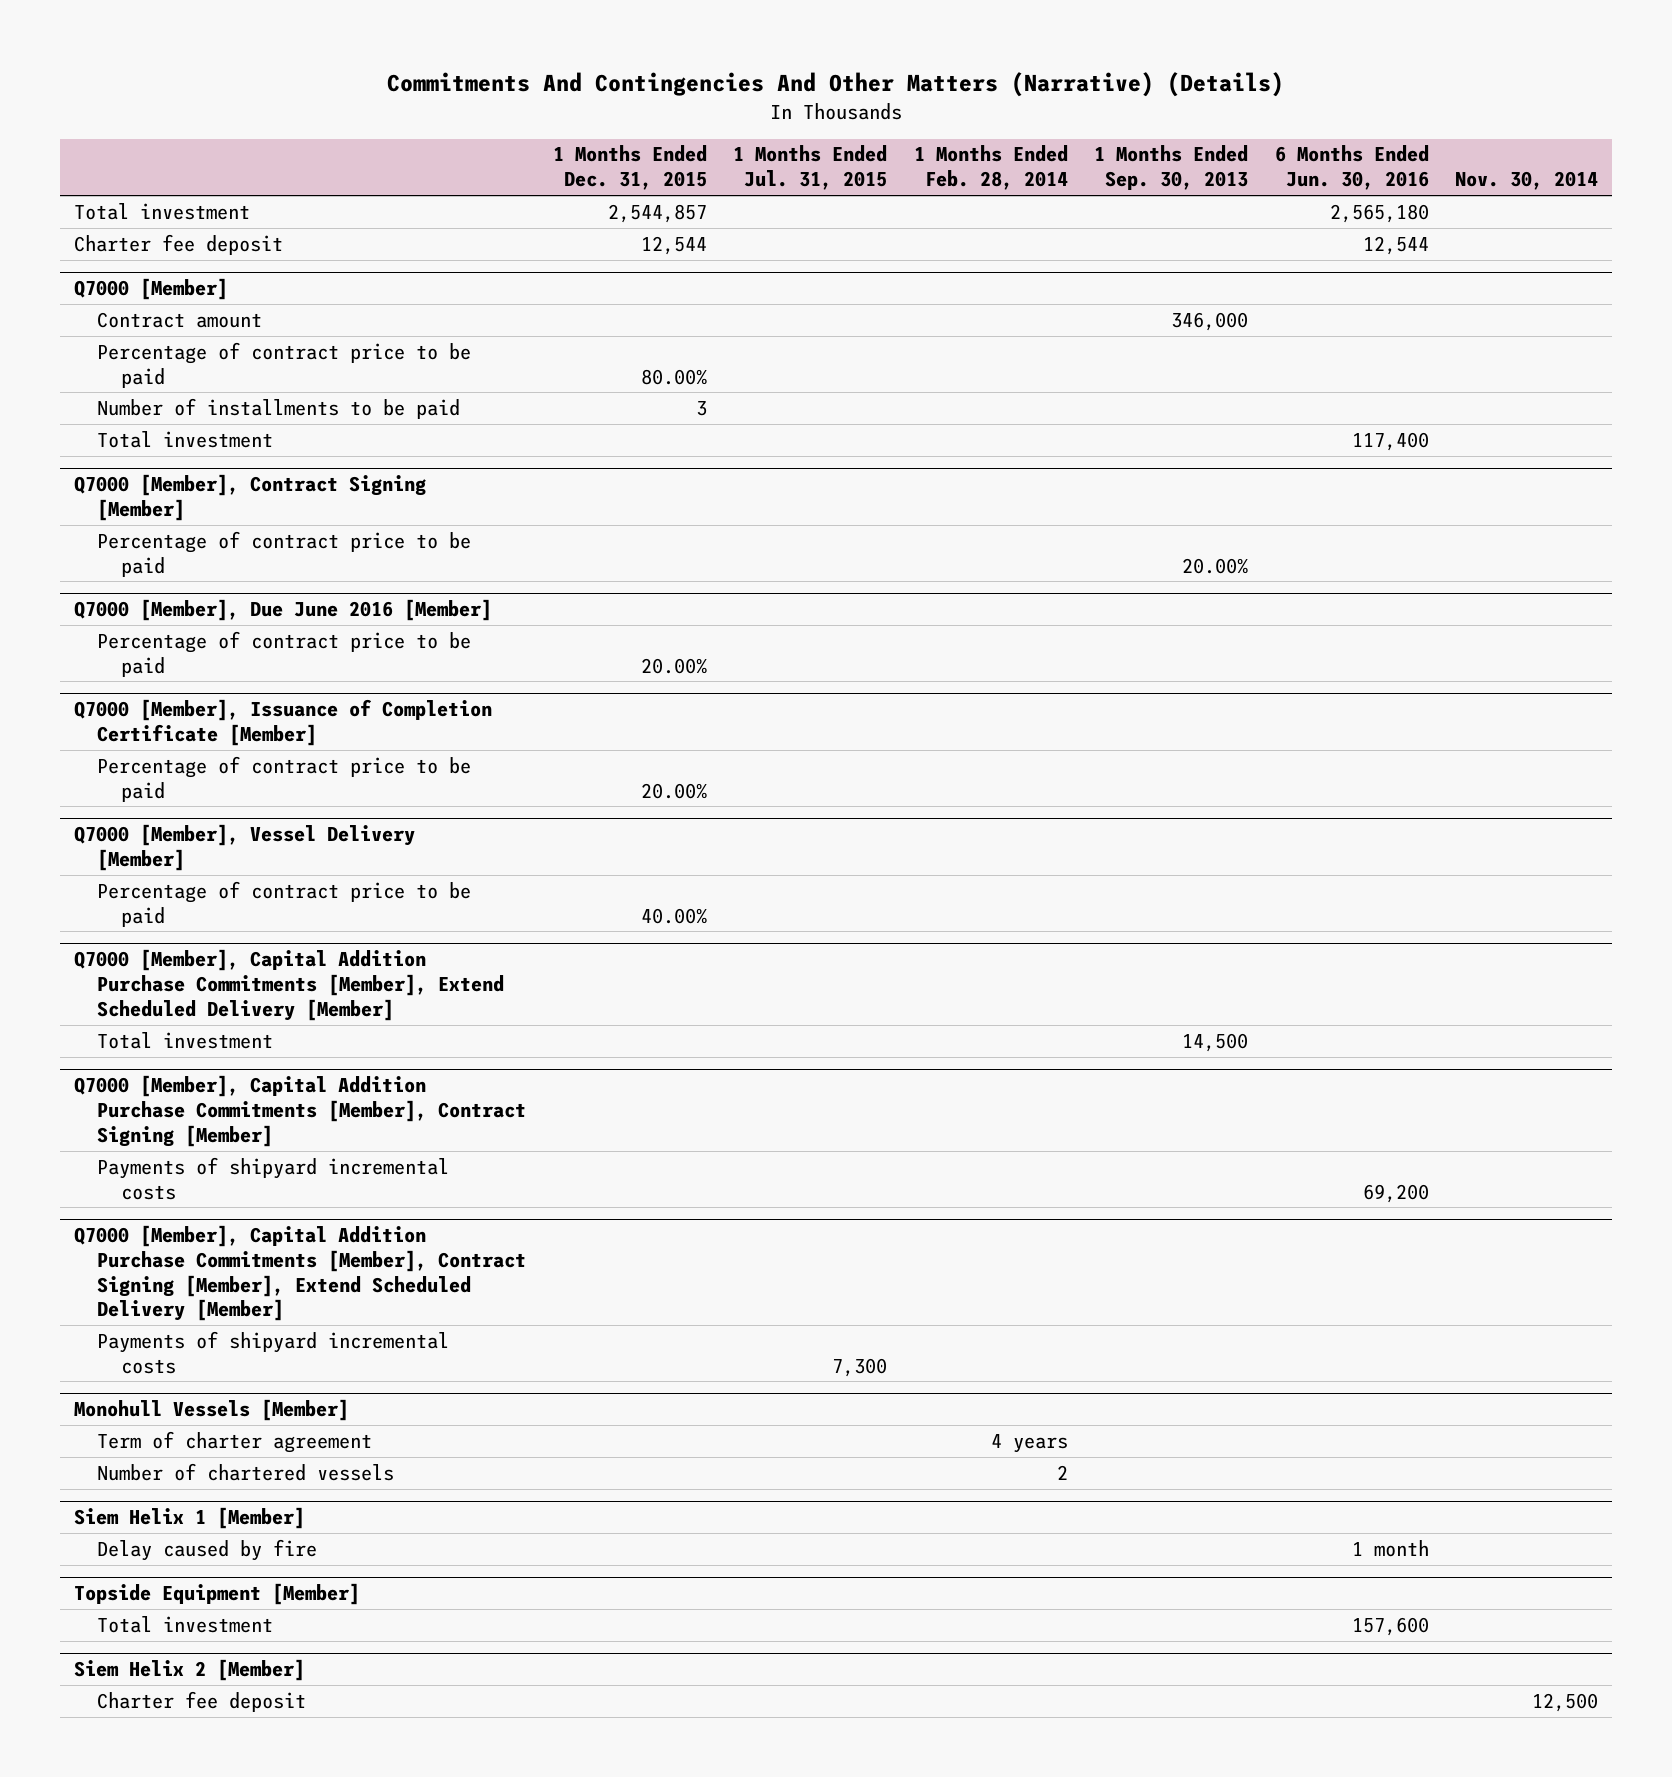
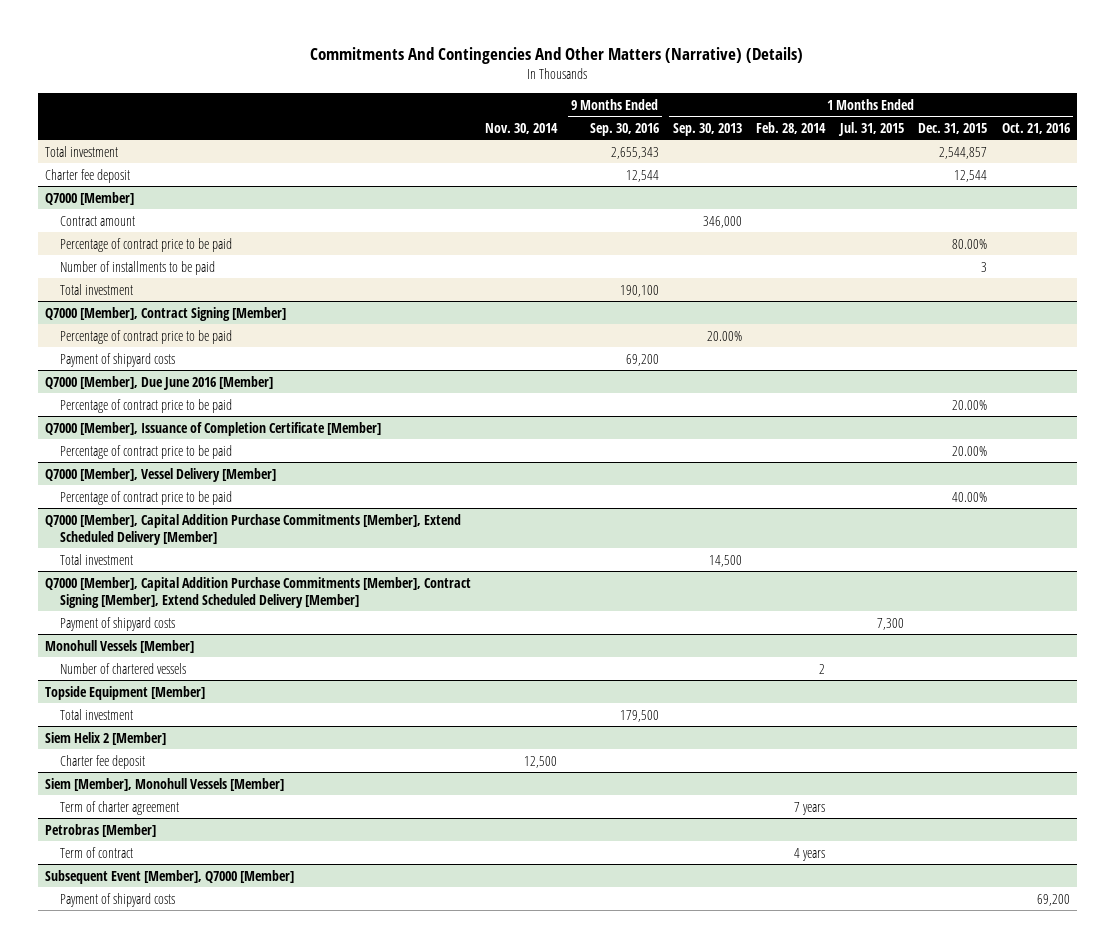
- | 1 Months Ended Dec. 31, 2015 | 1 Months Ended Jul. 31, 2015 | 1 Months Ended Feb. 28, 2014 | 1 Months Ended Sep. 30, 2013 | 6 Months Ended Jun. 30, 2016 | Nov. 30, 2014
+ | Nov. 30, 2014 | 9 Months Ended Sep. 30, 2016 | 1 Months Ended Sep. 30, 2013 | 1 Months Ended Feb. 28, 2014 | 1 Months Ended Jul. 31, 2015 | 1 Months Ended Dec. 31, 2015 | 1 Months Ended Oct. 21, 2016
@ Q7000 [Member], Contract Signing [Member]
+ Payment of shipyard costs | | 69,200 | | | | |
- Q7000 [Member], Capital Addition Purchase Commitments [Member], Contract Signing [Member]
- Payments of shipyard incremental costs | | | | | 69,200 |
@ Q7000 [Member], Capital Addition Purchase Commitments [Member], Contract Signing [Member], Extend Scheduled Delivery [Member]
- Payments of shipyard incremental costs | | 7,300 | | | |
+ Payment of shipyard costs | | | | | 7,300 | |
@ Monohull Vessels [Member]
- Term of charter agreement | | | 4 years | | |
- Siem Helix 1 [Member]
- Delay caused by fire | | | | | 1 month |
+ Siem [Member], Monohull Vessels [Member]
+ Term of charter agreement | | | | 7 years | | |
+ Petrobras [Member]
+ Term of contract | | | | 4 years | | |
+ Subsequent Event [Member], Q7000 [Member]
+ Payment of shipyard costs | | | | | | | 69,200

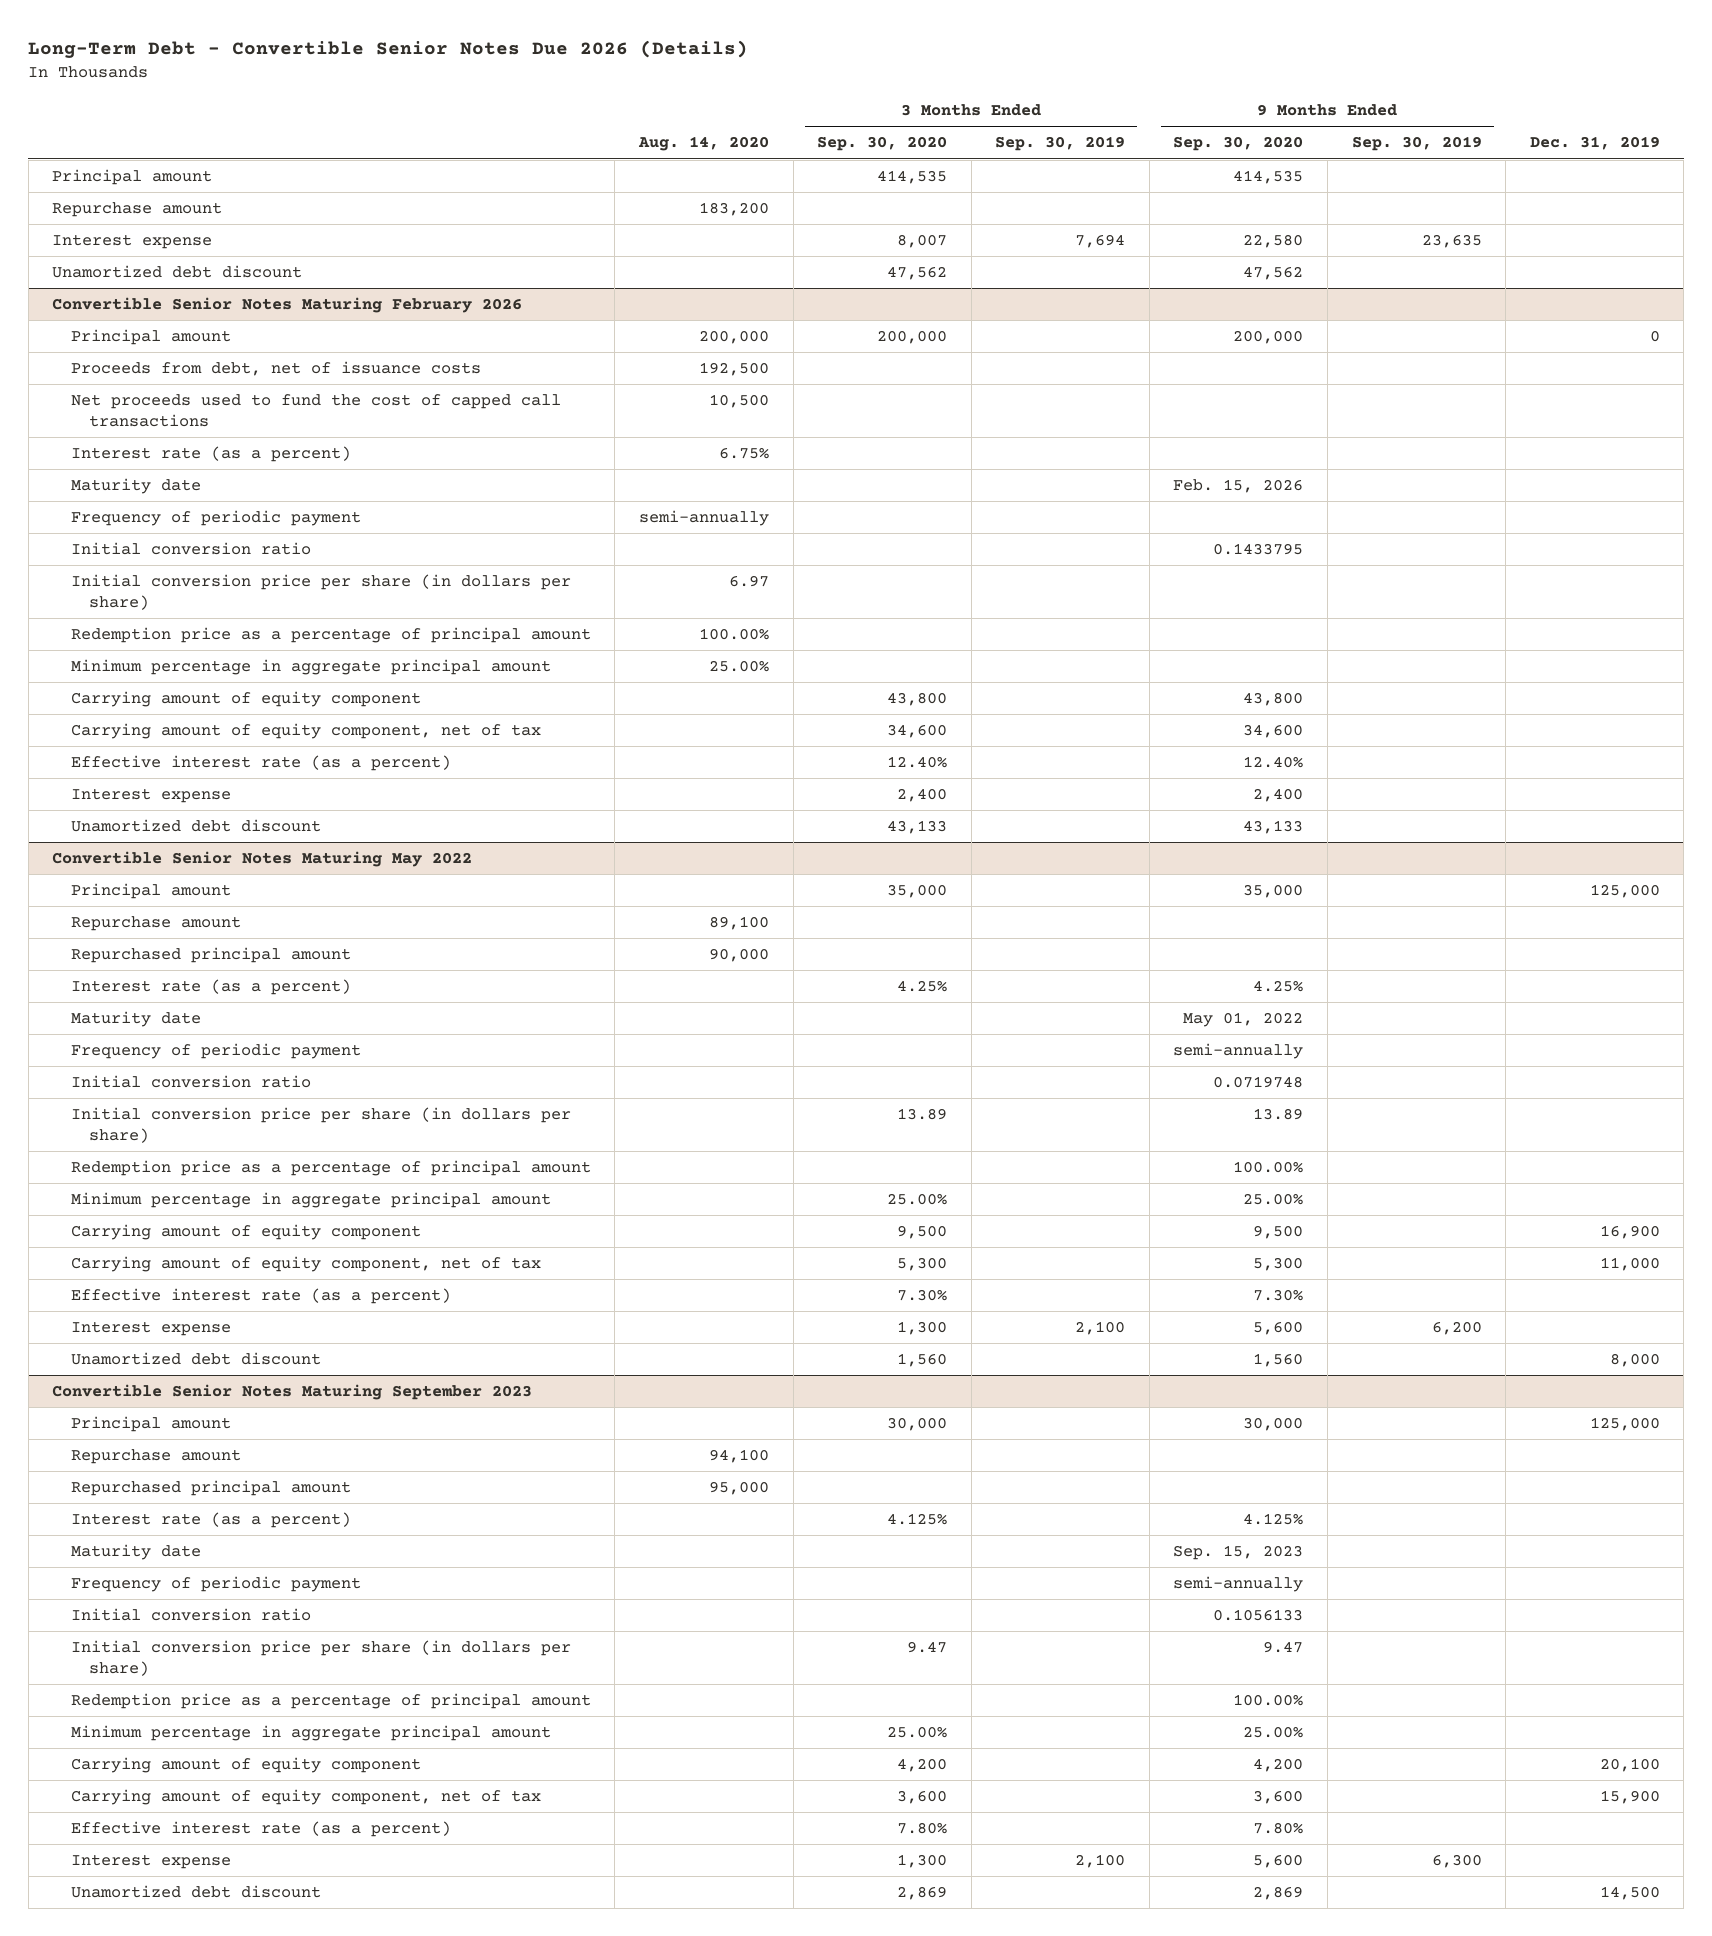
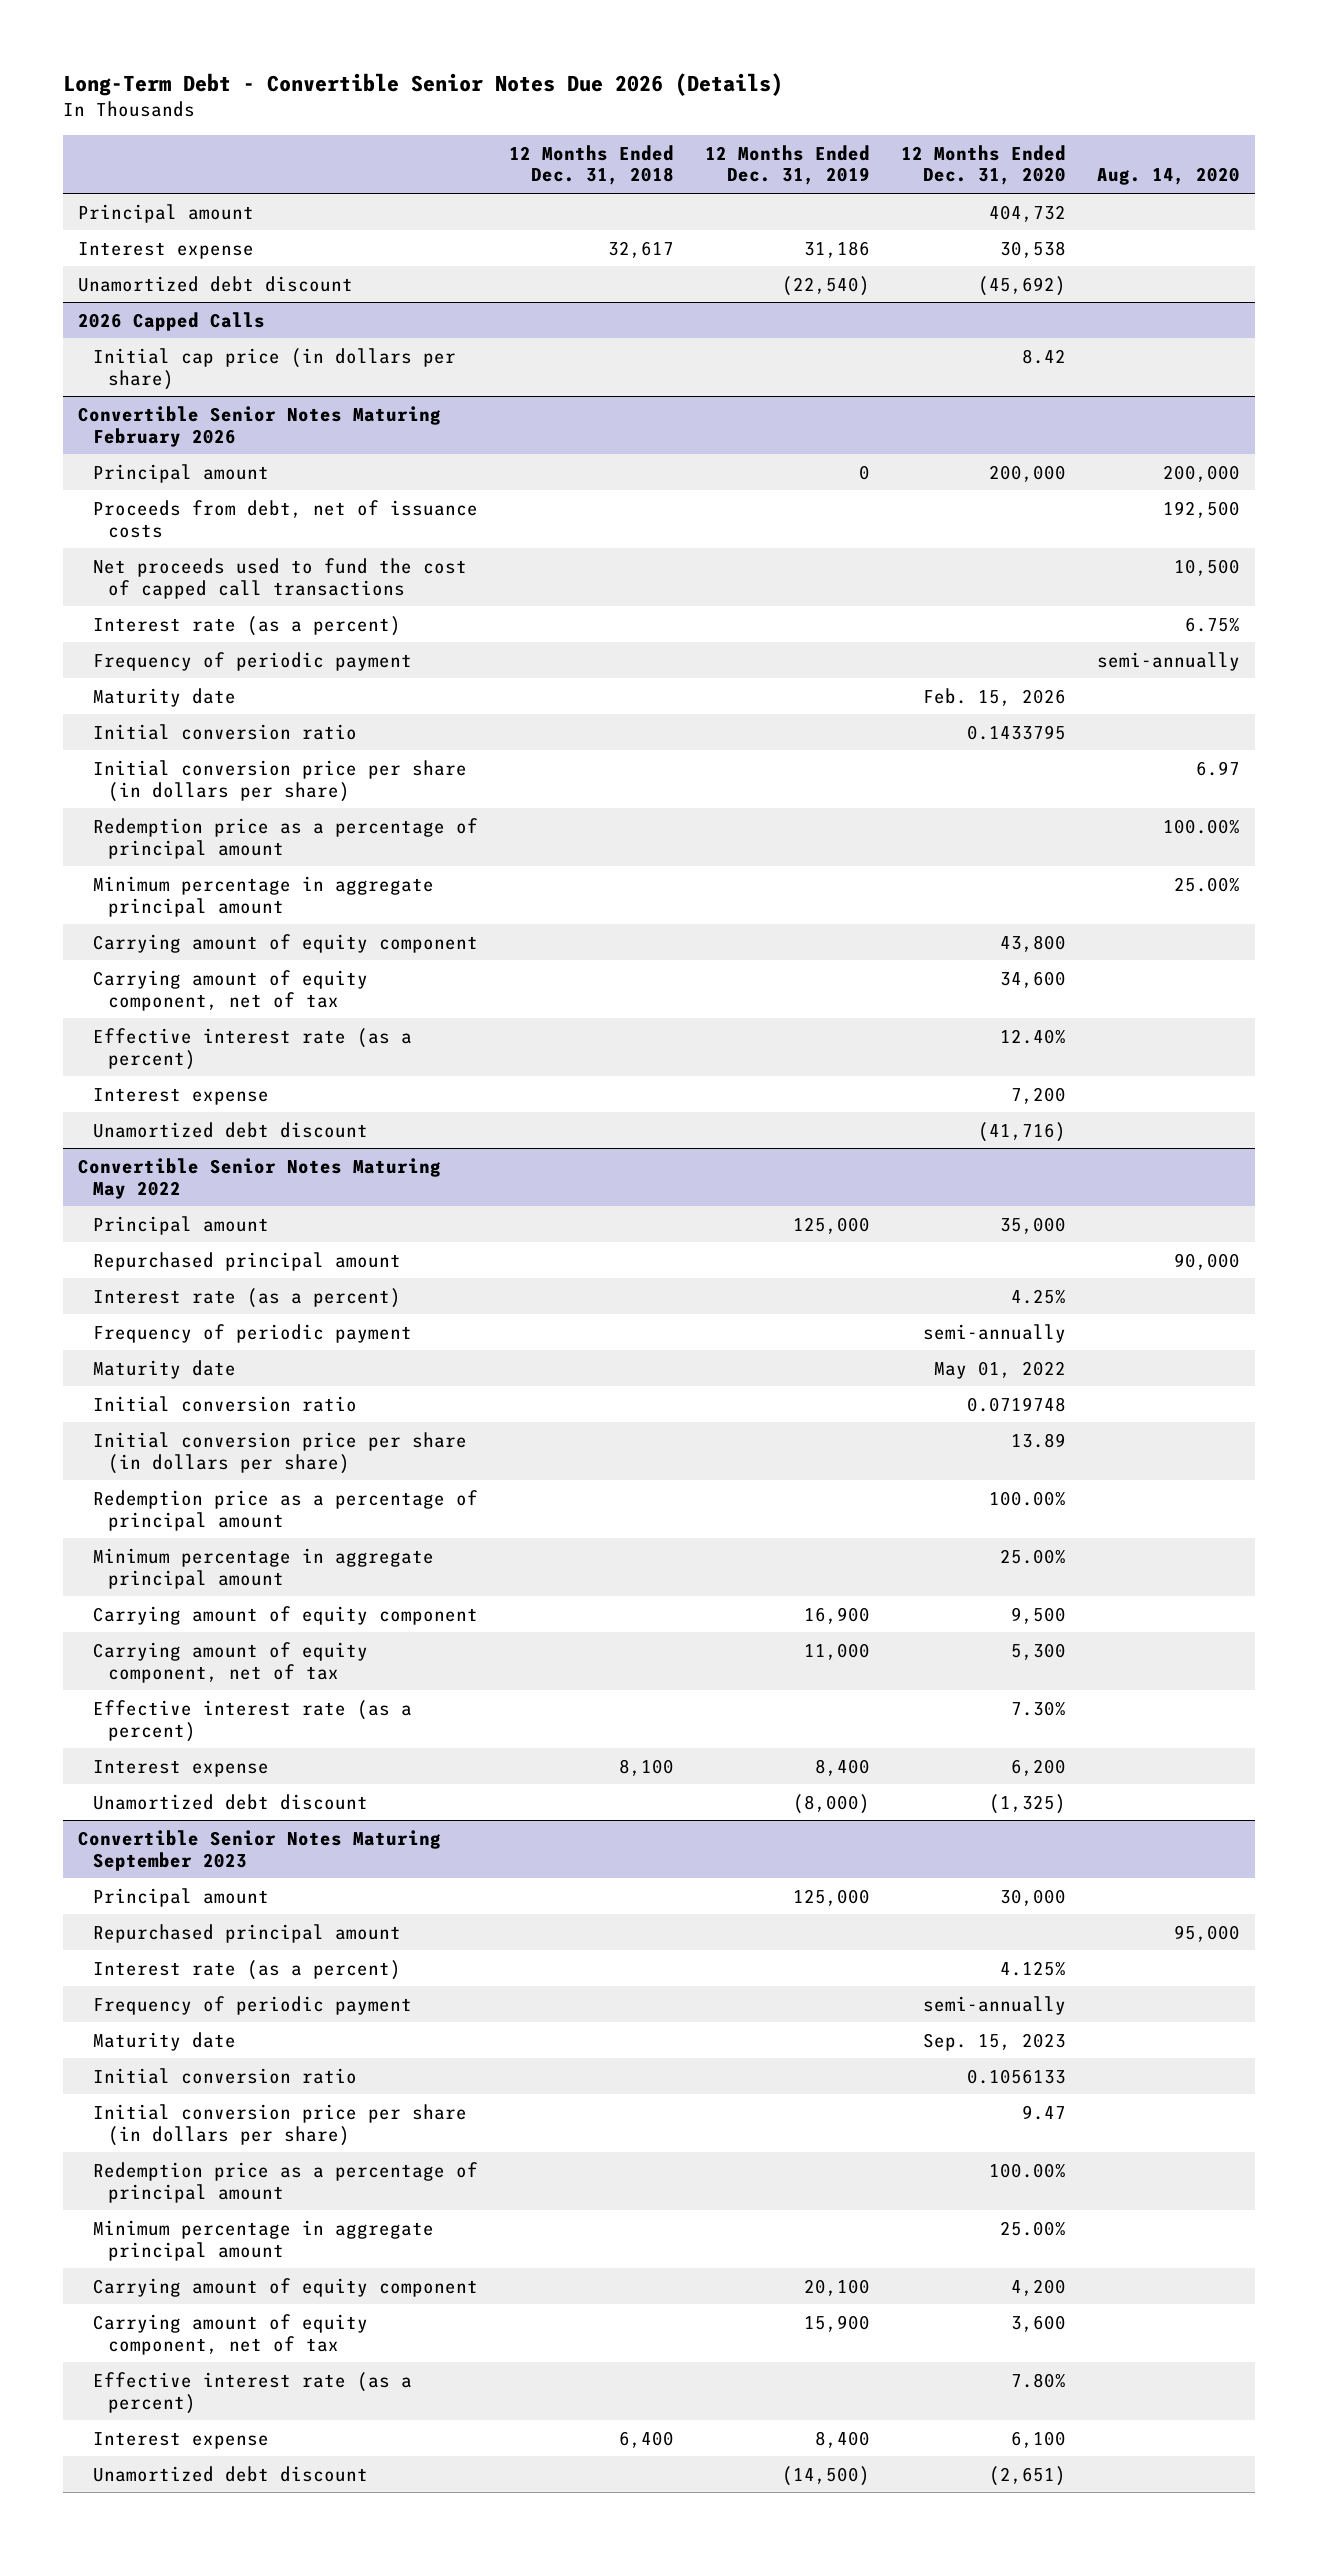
- | Aug. 14, 2020 | 3 Months Ended Sep. 30, 2020 | 3 Months Ended Sep. 30, 2019 | 9 Months Ended Sep. 30, 2020 | 9 Months Ended Sep. 30, 2019 | Dec. 31, 2019
+ | 12 Months Ended Dec. 31, 2018 | 12 Months Ended Dec. 31, 2019 | 12 Months Ended Dec. 31, 2020 | Aug. 14, 2020
- Repurchase amount | 183,200 | | | | |
+ 2026 Capped Calls
+ Initial cap price (in dollars per share) | | | 8.42 |
@ Convertible Senior Notes Maturing February 2026
moved down: Maturity date | | | Feb. 15, 2026 |
@ Convertible Senior Notes Maturing May 2022
- Repurchase amount | 89,100 | | | | |
moved down: Maturity date | | | May 01, 2022 |
@ Convertible Senior Notes Maturing September 2023
- Repurchase amount | 94,100 | | | | |
moved down: Maturity date | | | Sep. 15, 2023 |

